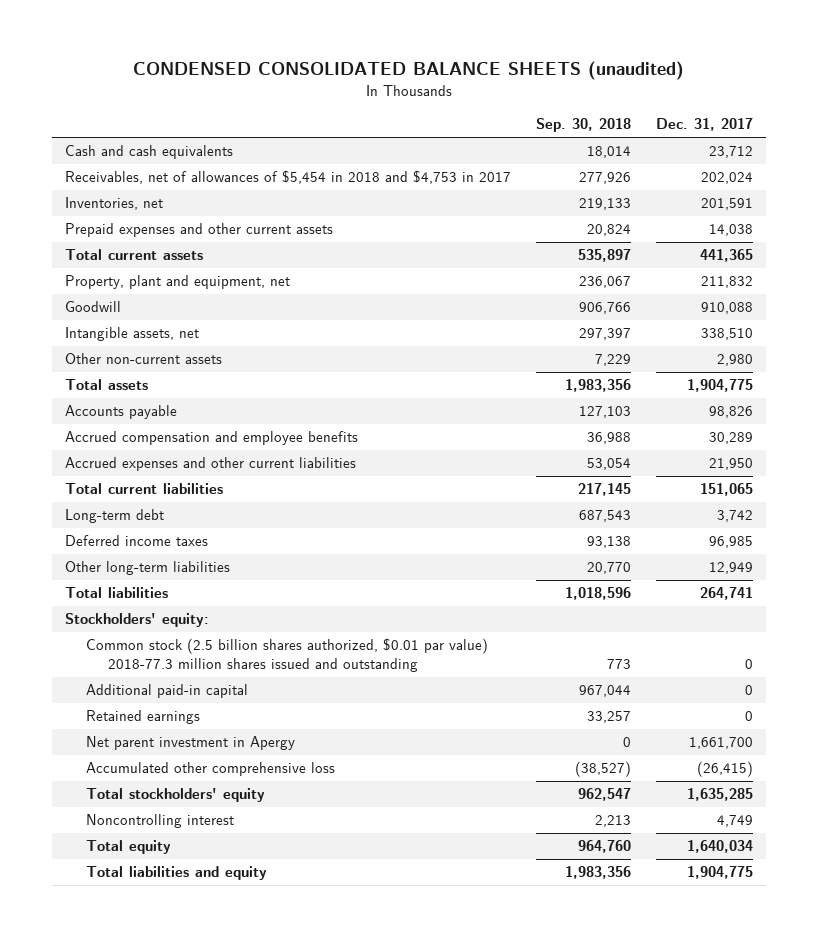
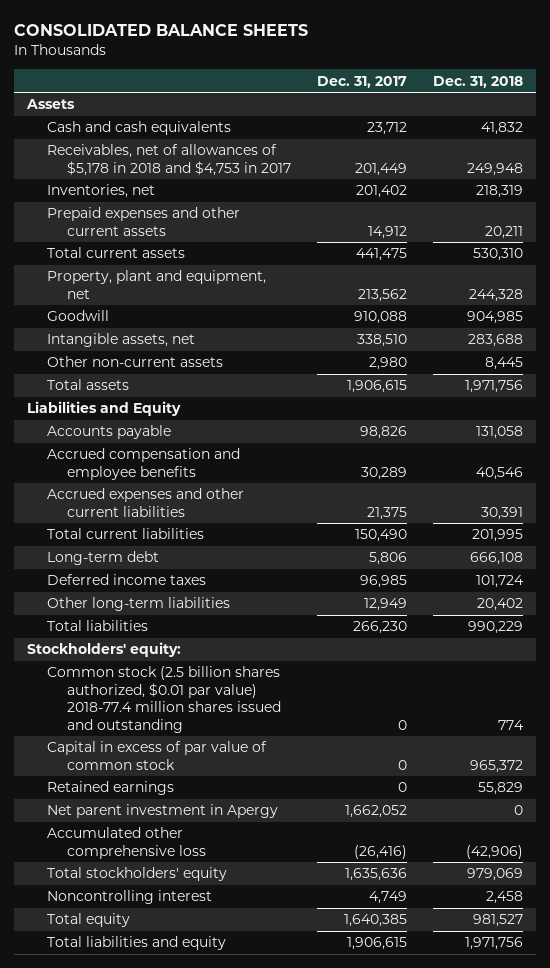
- CONDENSED CONSOLIDATED BALANCE SHEETS (unaudited)
+ CONSOLIDATED BALANCE SHEETS
- | Sep. 30, 2018 | Dec. 31, 2017
+ | Dec. 31, 2017 | Dec. 31, 2018
+ Assets
- Receivables, net of allowances of $5,454 in 2018 and $4,753 in 2017 | 277,926 | 202,024
- Inventories, net | 219,133 | 201,591
- Prepaid expenses and other current assets | 20,824 | 14,038
- Total current assets | 535,897 | 441,365
- Property, plant and equipment, net | 236,067 | 211,832
+ Receivables, net of allowances of $5,178 in 2018 and $4,753 in 2017 | 201,449 | 249,948
+ Inventories, net | 201,402 | 218,319
+ Prepaid expenses and other current assets | 14,912 | 20,211
+ Total current assets | 441,475 | 530,310
+ Property, plant and equipment, net | 213,562 | 244,328
- Total assets | 1,983,356 | 1,904,775
+ Total assets | 1,906,615 | 1,971,756
+ Liabilities and Equity
- Accrued expenses and other current liabilities | 53,054 | 21,950
- Total current liabilities | 217,145 | 151,065
- Long-term debt | 687,543 | 3,742
+ Accrued expenses and other current liabilities | 21,375 | 30,391
+ Total current liabilities | 150,490 | 201,995
+ Long-term debt | 5,806 | 666,108
- Total liabilities | 1,018,596 | 264,741
+ Total liabilities | 266,230 | 990,229
- Common stock (2.5 billion shares authorized, $0.01 par value) 2018-77.3 million shares issued and outstanding | 773 | 0
- Additional paid-in capital | 967,044 | 0
+ Common stock (2.5 billion shares authorized, $0.01 par value) 2018-77.4 million shares issued and outstanding | 0 | 774
+ Capital in excess of par value of common stock | 0 | 965,372
- Net parent investment in Apergy | 0 | 1,661,700
- Accumulated other comprehensive loss | (38,527) | (26,415)
- Total stockholders' equity | 962,547 | 1,635,285
+ Net parent investment in Apergy | 1,662,052 | 0
+ Accumulated other comprehensive loss | (26,416) | (42,906)
+ Total stockholders' equity | 1,635,636 | 979,069
- Total equity | 964,760 | 1,640,034
- Total liabilities and equity | 1,983,356 | 1,904,775
+ Total equity | 1,640,385 | 981,527
+ Total liabilities and equity | 1,906,615 | 1,971,756

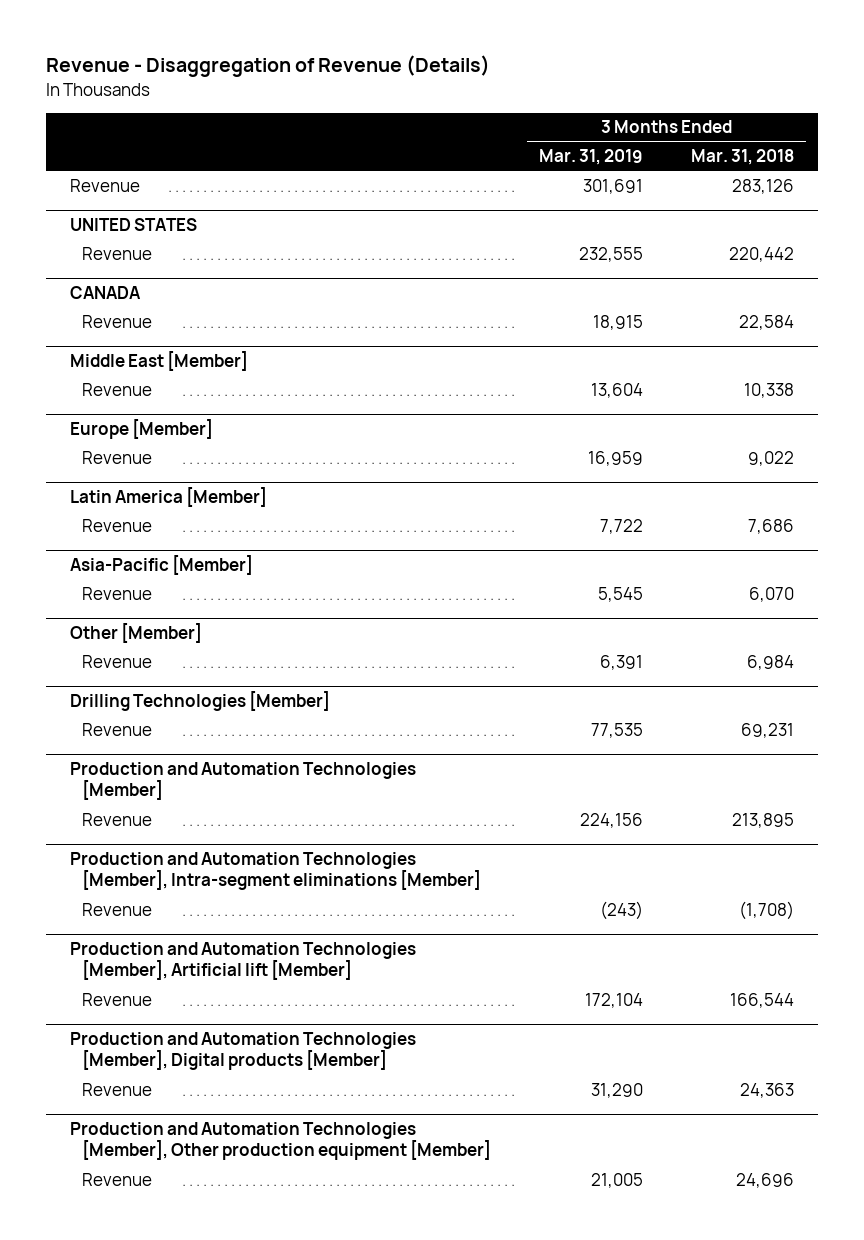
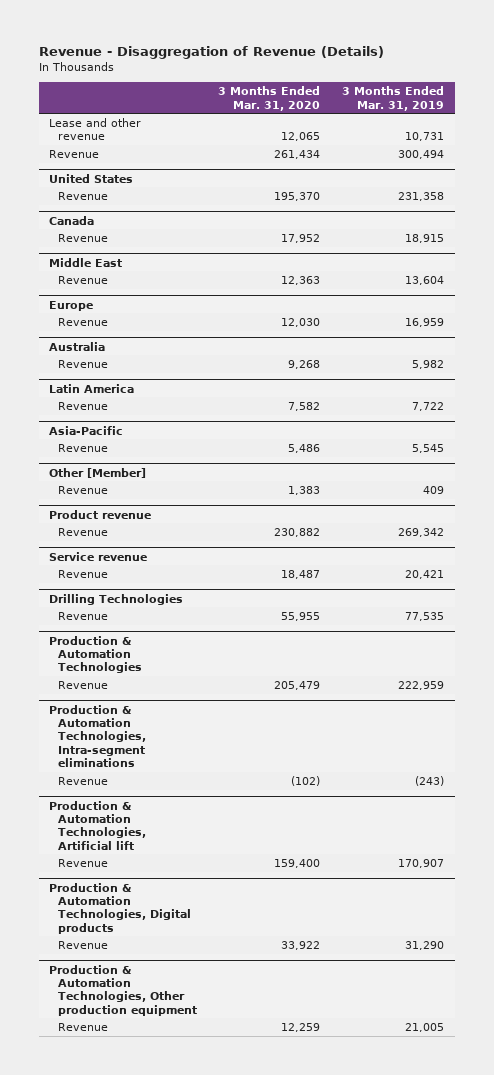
- | 3 Months Ended Mar. 31, 2019 | 3 Months Ended Mar. 31, 2018
+ | 3 Months Ended Mar. 31, 2020 | 3 Months Ended Mar. 31, 2019
- Revenue | 301,691 | 283,126
- UNITED STATES
- Revenue | 232,555 | 220,442
- CANADA
+ Lease and other revenue | 12,065 | 10,731
+ Revenue | 261,434 | 300,494
+ United States
+ Revenue | 195,370 | 231,358
+ Canada
- Middle East [Member]
+ Middle East
- Europe [Member]
+ Europe
- Latin America [Member]
+ Australia
+ Revenue | 9,268 | 5,982
+ Latin America
- Asia-Pacific [Member]
+ Asia-Pacific
@ Other [Member]
- Revenue | 6,391 | 6,984
- Drilling Technologies [Member]
@ Other [Member]
+ Revenue | 1,383 | 409
+ Product revenue
+ Revenue | 230,882 | 269,342
+ Service revenue
+ Revenue | 18,487 | 20,421
+ Drilling Technologies
- Production and Automation Technologies [Member]
- Revenue | 224,156 | 213,895
- Production and Automation Technologies [Member], Intra-segment eliminations [Member]
+ Production & Automation Technologies
+ Revenue | 205,479 | 222,959
+ Production & Automation Technologies, Intra-segment eliminations
- Production and Automation Technologies [Member], Artificial lift [Member]
- Revenue | 172,104 | 166,544
- Production and Automation Technologies [Member], Digital products [Member]
+ Production & Automation Technologies, Artificial lift
+ Revenue | 159,400 | 170,907
+ Production & Automation Technologies, Digital products
- Production and Automation Technologies [Member], Other production equipment [Member]
+ Production & Automation Technologies, Other production equipment

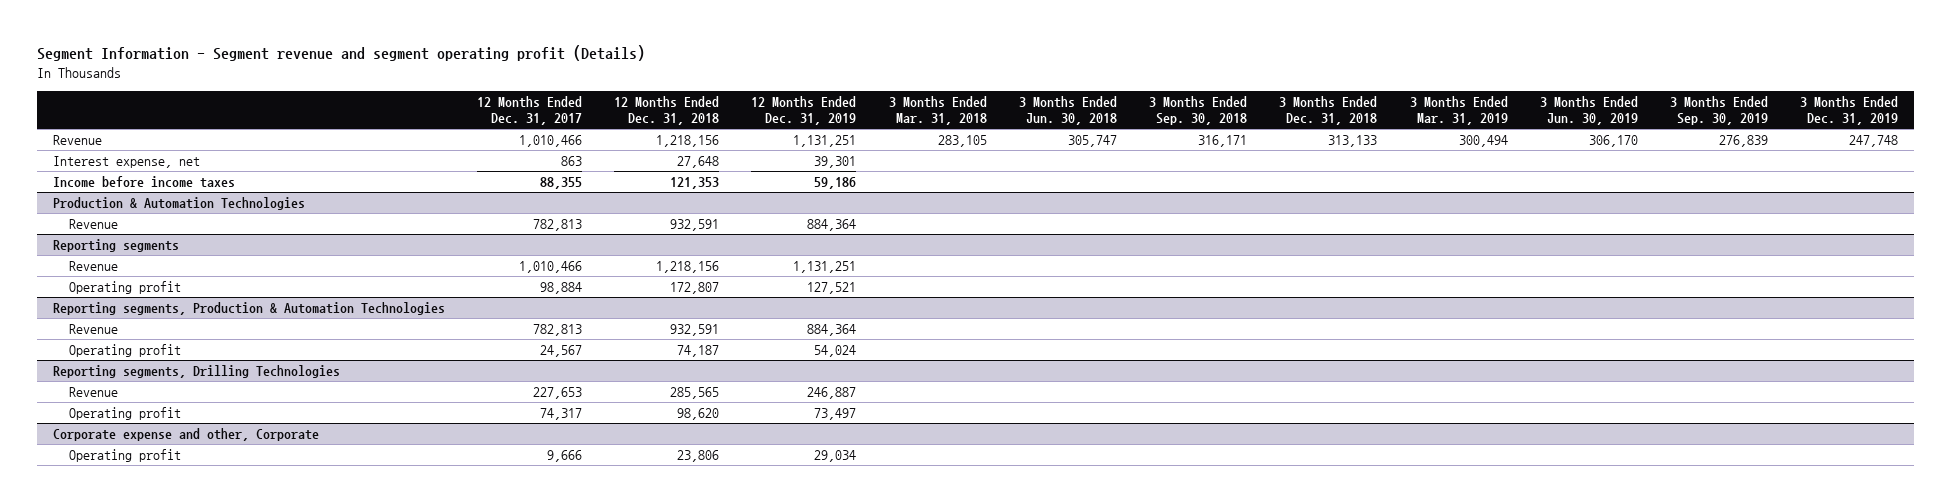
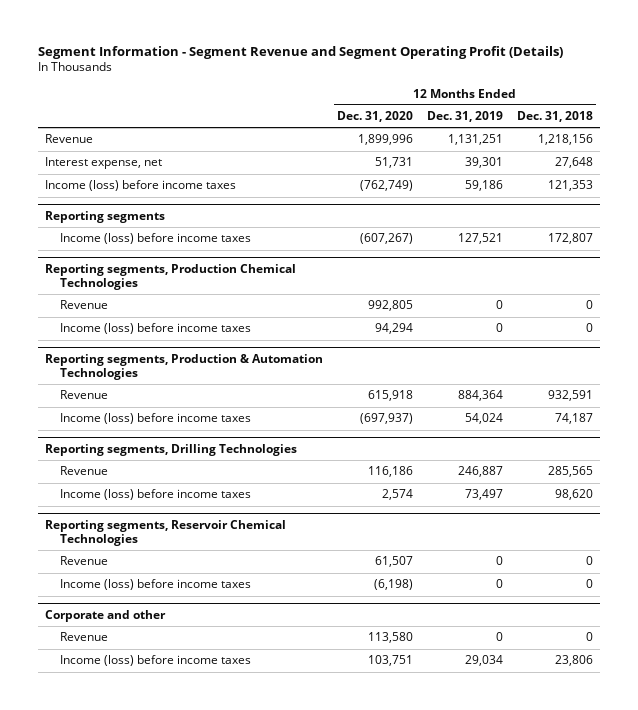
- Segment Information - Segment revenue and segment operating profit (Details)
+ Segment Information - Segment Revenue and Segment Operating Profit (Details)
- | 12 Months Ended Dec. 31, 2017 | 12 Months Ended Dec. 31, 2018 | 12 Months Ended Dec. 31, 2019 | 3 Months Ended Mar. 31, 2018 | 3 Months Ended Jun. 30, 2018 | 3 Months Ended Sep. 30, 2018 | 3 Months Ended Dec. 31, 2018 | 3 Months Ended Mar. 31, 2019 | 3 Months Ended Jun. 30, 2019 | 3 Months Ended Sep. 30, 2019 | 3 Months Ended Dec. 31, 2019
+ | 12 Months Ended Dec. 31, 2020 | 12 Months Ended Dec. 31, 2019 | 12 Months Ended Dec. 31, 2018
- Income before income taxes | 88,355 | 121,353 | 59,186 | | | | | | | |
- Production & Automation Technologies
- Revenue | 782,813 | 932,591 | 884,364 | | | | | | | |
+ Income (loss) before income taxes | (762,749) | 59,186 | 121,353
@ Reporting segments
- Revenue | 1,010,466 | 1,218,156 | 1,131,251 | | | | | | | |
- Operating profit | 98,884 | 172,807 | 127,521 | | | | | | | |
+ Income (loss) before income taxes | (607,267) | 127,521 | 172,807
+ Reporting segments, Production Chemical Technologies
+ Revenue | 992,805 | 0 | 0
+ Income (loss) before income taxes | 94,294 | 0 | 0
@ Reporting segments, Production & Automation Technologies
- Operating profit | 24,567 | 74,187 | 54,024 | | | | | | | |
+ Income (loss) before income taxes | (697,937) | 54,024 | 74,187
@ Reporting segments, Drilling Technologies
- Operating profit | 74,317 | 98,620 | 73,497 | | | | | | | |
- Corporate expense and other, Corporate
- Operating profit | 9,666 | 23,806 | 29,034 | | | | | | | |
@ Reporting segments, Drilling Technologies
+ Income (loss) before income taxes | 2,574 | 73,497 | 98,620
+ Reporting segments, Reservoir Chemical Technologies
+ Revenue | 61,507 | 0 | 0
+ Income (loss) before income taxes | (6,198) | 0 | 0
+ Corporate and other
+ Revenue | 113,580 | 0 | 0
+ Income (loss) before income taxes | 103,751 | 29,034 | 23,806

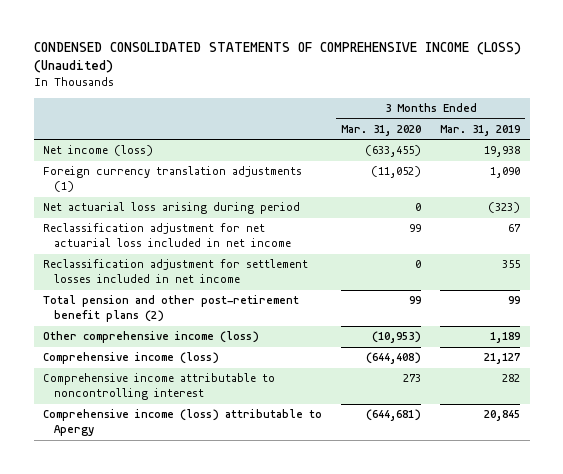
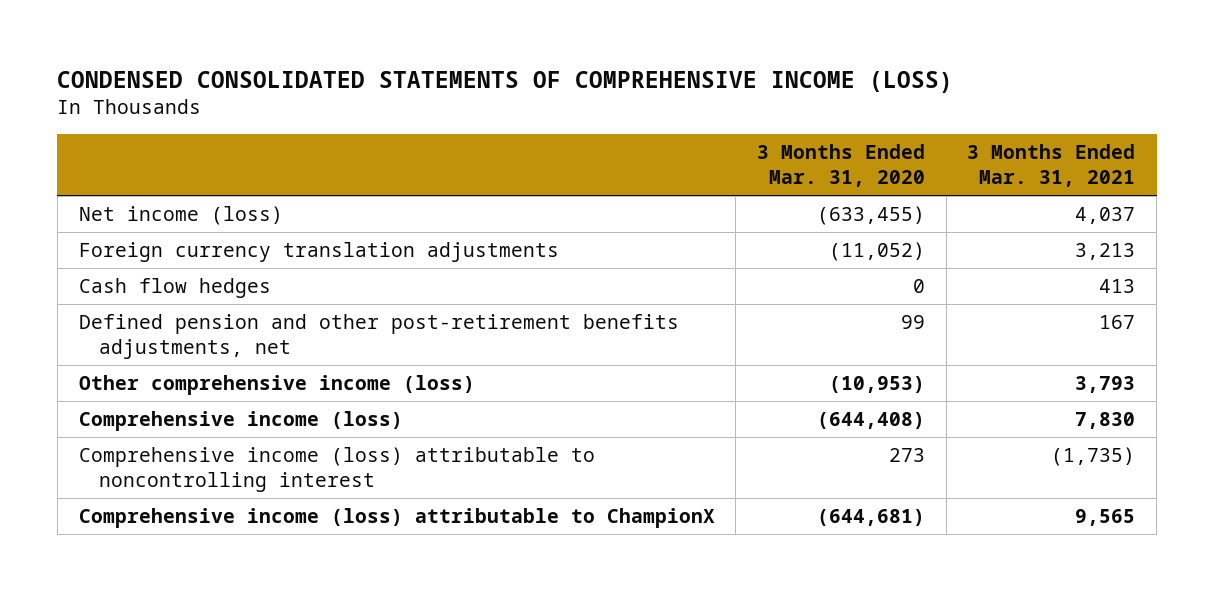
- CONDENSED CONSOLIDATED STATEMENTS OF COMPREHENSIVE INCOME (LOSS) (Unaudited)
+ CONDENSED CONSOLIDATED STATEMENTS OF COMPREHENSIVE INCOME (LOSS)
- | 3 Months Ended Mar. 31, 2020 | 3 Months Ended Mar. 31, 2019
+ | 3 Months Ended Mar. 31, 2020 | 3 Months Ended Mar. 31, 2021
- Foreign currency translation adjustments (1) | (11,052) | 1,090
- Net actuarial loss arising during period | 0 | (323)
- Reclassification adjustment for net actuarial loss included in net income | 99 | 67
- Reclassification adjustment for settlement losses included in net income | 0 | 355
- Total pension and other post-retirement benefit plans (2) | 99 | 99
+ Foreign currency translation adjustments | (11,052) | 3,213
+ Cash flow hedges | 0 | 413
+ Defined pension and other post-retirement benefits adjustments, net | 99 | 167
- Comprehensive income attributable to noncontrolling interest | 273 | 282
- Comprehensive income (loss) attributable to Apergy | (644,681) | 20,845
+ Comprehensive income (loss) attributable to noncontrolling interest | 273 | (1,735)
+ Comprehensive income (loss) attributable to ChampionX | (644,681) | 9,565

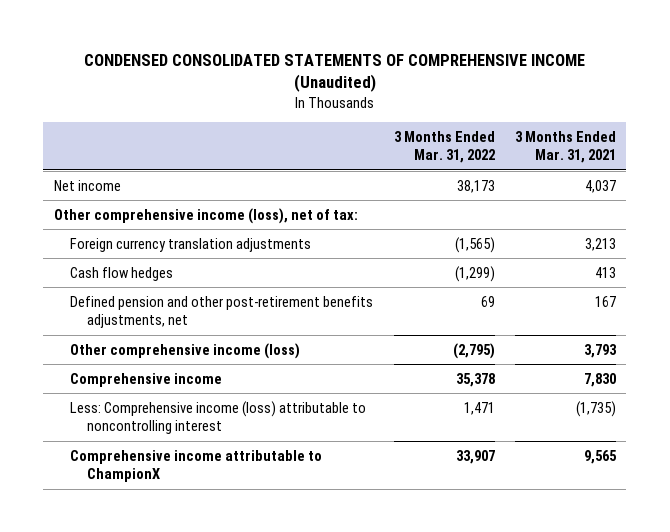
- CONDENSED CONSOLIDATED STATEMENTS OF COMPREHENSIVE INCOME (LOSS)
+ CONDENSED CONSOLIDATED STATEMENTS OF COMPREHENSIVE INCOME (Unaudited)
- | 3 Months Ended Mar. 31, 2020 | 3 Months Ended Mar. 31, 2021
+ | 3 Months Ended Mar. 31, 2022 | 3 Months Ended Mar. 31, 2021
- Net income (loss) | (633,455) | 4,037
+ Net income | 38,173 | 4,037
+ Other comprehensive income (loss), net of tax:
- Comprehensive income (loss) | (644,408) | 7,830
- Comprehensive income (loss) attributable to noncontrolling interest | 273 | (1,735)
- Comprehensive income (loss) attributable to ChampionX | (644,681) | 9,565
+ Comprehensive income | 35,378 | 7,830
+ Less: Comprehensive income (loss) attributable to noncontrolling interest | 1,471 | (1,735)
+ Comprehensive income attributable to ChampionX | 33,907 | 9,565

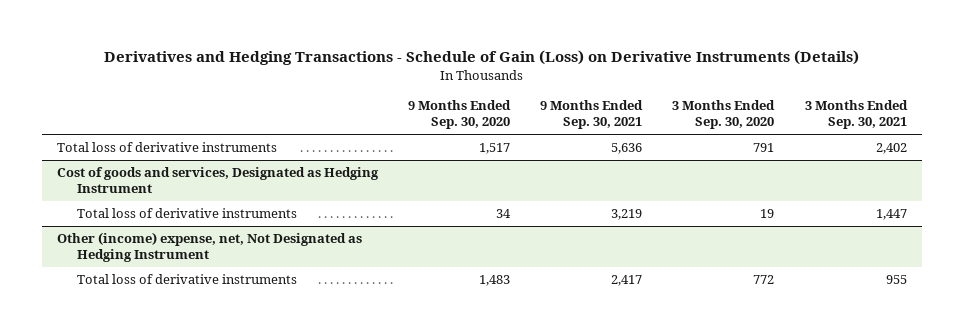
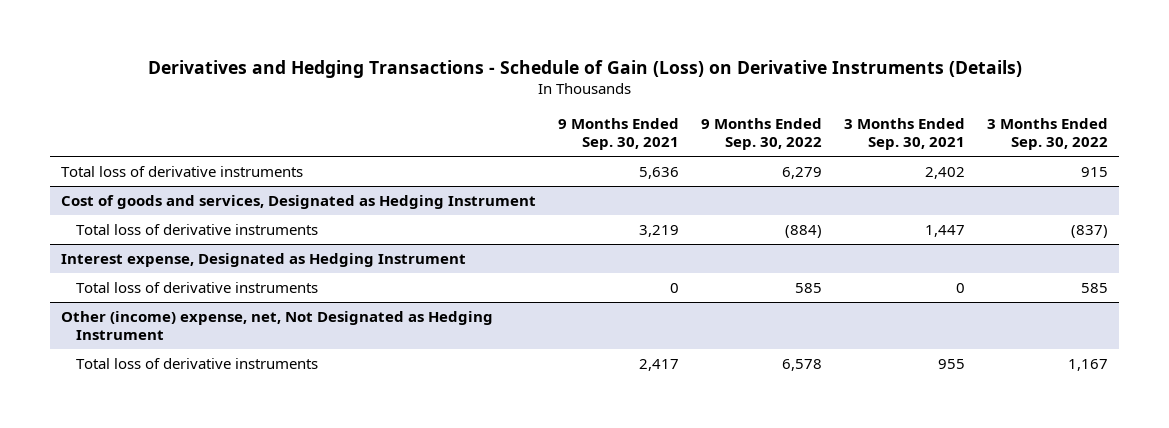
- | 9 Months Ended Sep. 30, 2020 | 9 Months Ended Sep. 30, 2021 | 3 Months Ended Sep. 30, 2020 | 3 Months Ended Sep. 30, 2021
+ | 9 Months Ended Sep. 30, 2021 | 9 Months Ended Sep. 30, 2022 | 3 Months Ended Sep. 30, 2021 | 3 Months Ended Sep. 30, 2022
+ Interest expense, Designated as Hedging Instrument
+ Total loss of derivative instruments | 0 | 585 | 0 | 585

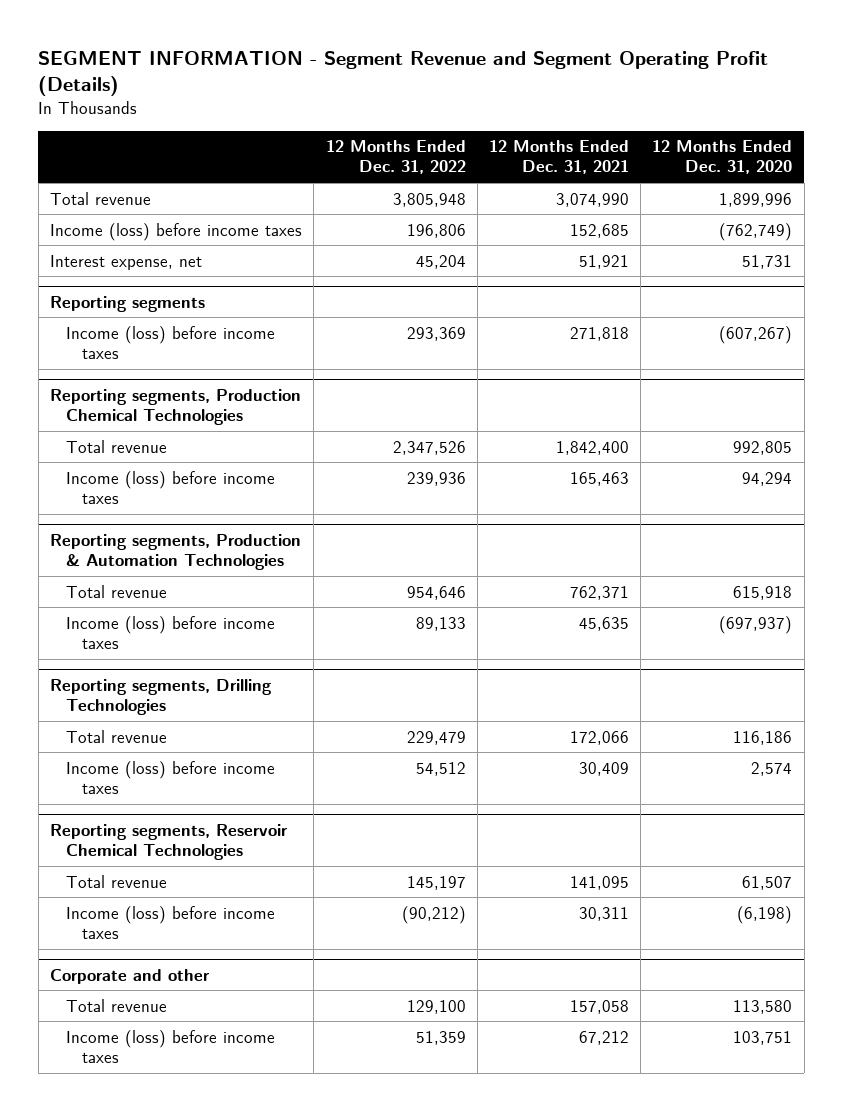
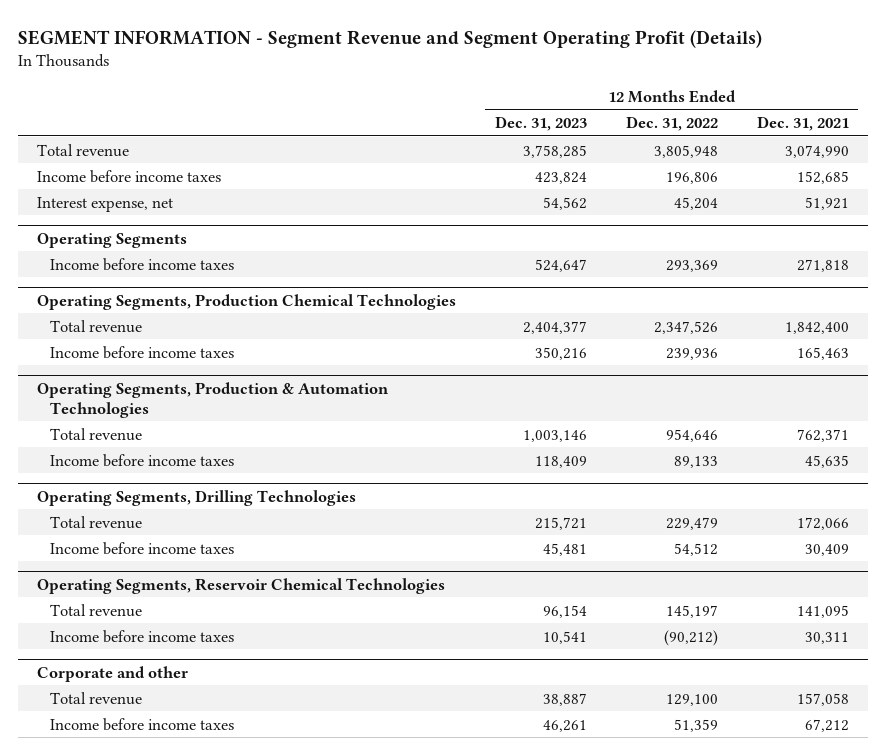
- | 12 Months Ended Dec. 31, 2022 | 12 Months Ended Dec. 31, 2021 | 12 Months Ended Dec. 31, 2020
+ | 12 Months Ended Dec. 31, 2023 | 12 Months Ended Dec. 31, 2022 | 12 Months Ended Dec. 31, 2021
- Income (loss) before income taxes | 196,806 | 152,685 | (762,749)
+ Income before income taxes | 423,824 | 196,806 | 152,685
- Reporting segments
- Income (loss) before income taxes | 293,369 | 271,818 | (607,267)
- Reporting segments, Production Chemical Technologies
+ Operating Segments
+ Income before income taxes | 524,647 | 293,369 | 271,818
+ Operating Segments, Production Chemical Technologies
- Income (loss) before income taxes | 239,936 | 165,463 | 94,294
- Reporting segments, Production & Automation Technologies
+ Income before income taxes | 350,216 | 239,936 | 165,463
+ Operating Segments, Production & Automation Technologies
- Income (loss) before income taxes | 89,133 | 45,635 | (697,937)
- Reporting segments, Drilling Technologies
+ Income before income taxes | 118,409 | 89,133 | 45,635
+ Operating Segments, Drilling Technologies
- Income (loss) before income taxes | 54,512 | 30,409 | 2,574
- Reporting segments, Reservoir Chemical Technologies
+ Income before income taxes | 45,481 | 54,512 | 30,409
+ Operating Segments, Reservoir Chemical Technologies
- Income (loss) before income taxes | (90,212) | 30,311 | (6,198)
+ Income before income taxes | 10,541 | (90,212) | 30,311
@ Corporate and other
- Income (loss) before income taxes | 51,359 | 67,212 | 103,751
+ Income before income taxes | 46,261 | 51,359 | 67,212

